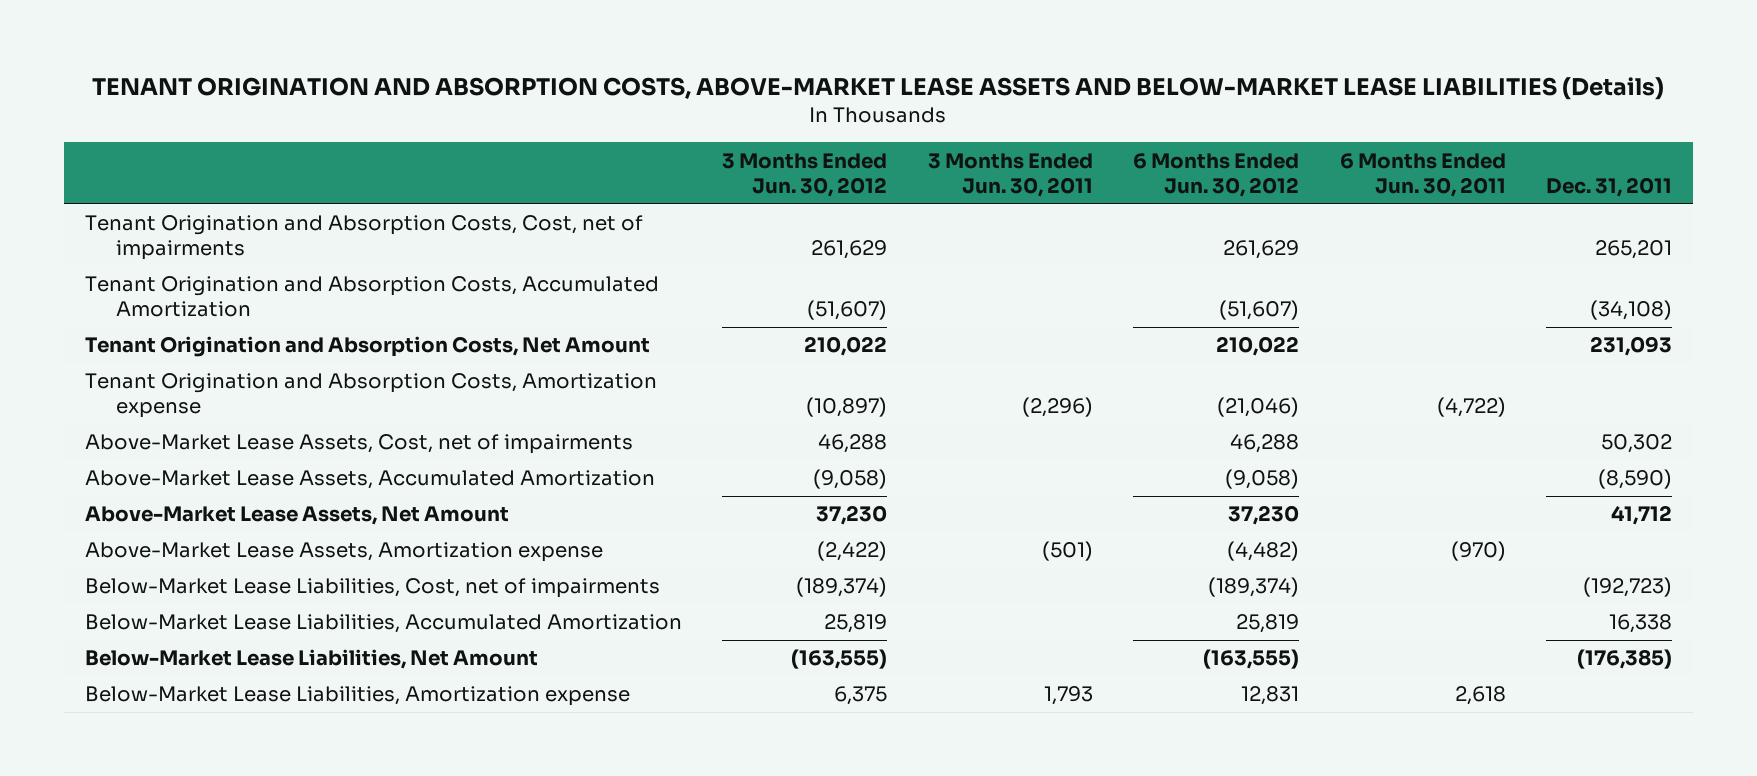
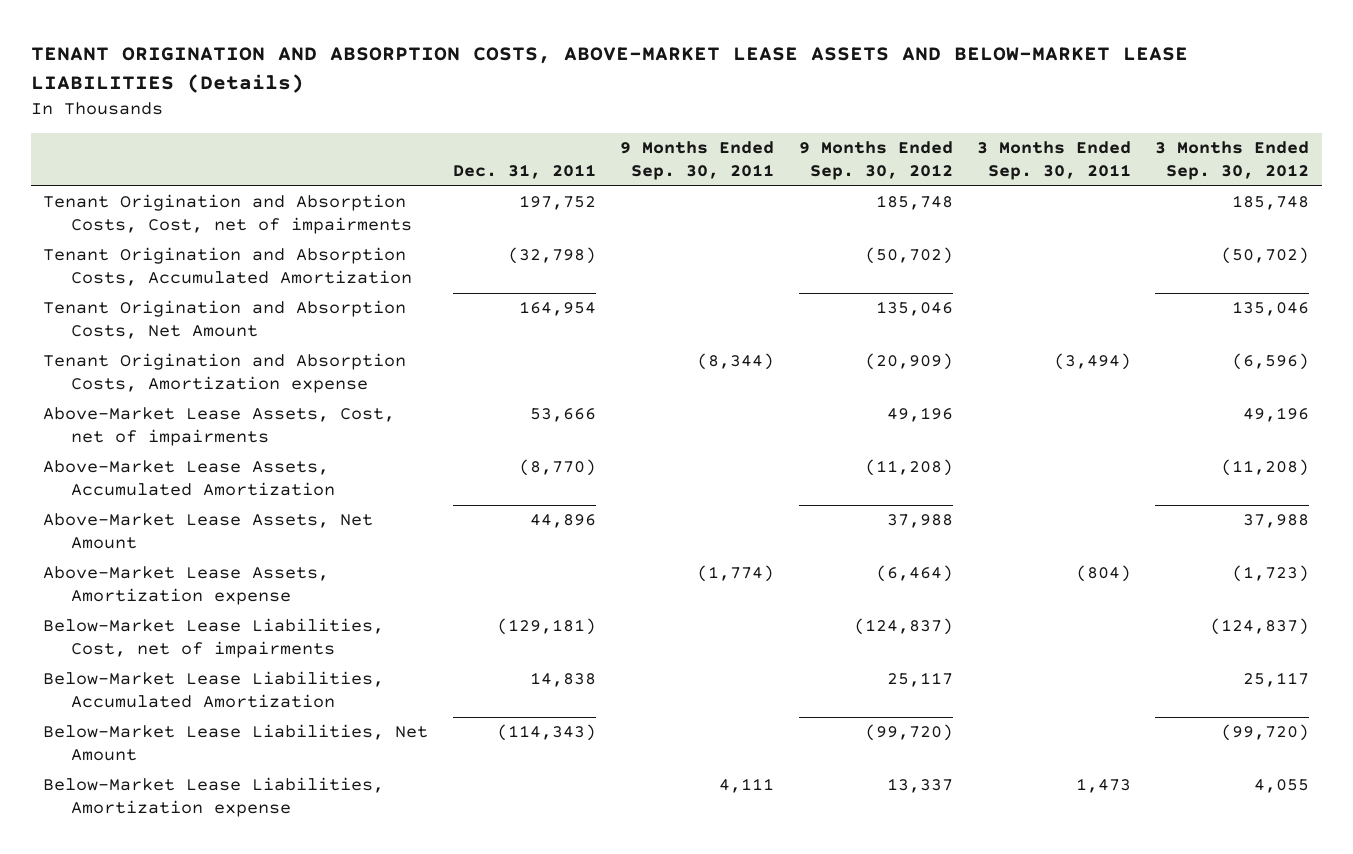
- | 3 Months Ended Jun. 30, 2012 | 3 Months Ended Jun. 30, 2011 | 6 Months Ended Jun. 30, 2012 | 6 Months Ended Jun. 30, 2011 | Dec. 31, 2011
+ | Dec. 31, 2011 | 9 Months Ended Sep. 30, 2011 | 9 Months Ended Sep. 30, 2012 | 3 Months Ended Sep. 30, 2011 | 3 Months Ended Sep. 30, 2012
- Tenant Origination and Absorption Costs, Cost, net of impairments | 261,629 | | 261,629 | | 265,201
- Tenant Origination and Absorption Costs, Accumulated Amortization | (51,607) | | (51,607) | | (34,108)
- Tenant Origination and Absorption Costs, Net Amount | 210,022 | | 210,022 | | 231,093
+ Tenant Origination and Absorption Costs, Cost, net of impairments | 197,752 | | 185,748 | | 185,748
+ Tenant Origination and Absorption Costs, Accumulated Amortization | (32,798) | | (50,702) | | (50,702)
+ Tenant Origination and Absorption Costs, Net Amount | 164,954 | | 135,046 | | 135,046
- Above-Market Lease Assets, Cost, net of impairments | 46,288 | | 46,288 | | 50,302
- Above-Market Lease Assets, Accumulated Amortization | (9,058) | | (9,058) | | (8,590)
- Above-Market Lease Assets, Net Amount | 37,230 | | 37,230 | | 41,712
+ Above-Market Lease Assets, Cost, net of impairments | 53,666 | | 49,196 | | 49,196
+ Above-Market Lease Assets, Accumulated Amortization | (8,770) | | (11,208) | | (11,208)
+ Above-Market Lease Assets, Net Amount | 44,896 | | 37,988 | | 37,988
- Below-Market Lease Liabilities, Cost, net of impairments | (189,374) | | (189,374) | | (192,723)
- Below-Market Lease Liabilities, Accumulated Amortization | 25,819 | | 25,819 | | 16,338
- Below-Market Lease Liabilities, Net Amount | (163,555) | | (163,555) | | (176,385)
+ Below-Market Lease Liabilities, Cost, net of impairments | (129,181) | | (124,837) | | (124,837)
+ Below-Market Lease Liabilities, Accumulated Amortization | 14,838 | | 25,117 | | 25,117
+ Below-Market Lease Liabilities, Net Amount | (114,343) | | (99,720) | | (99,720)

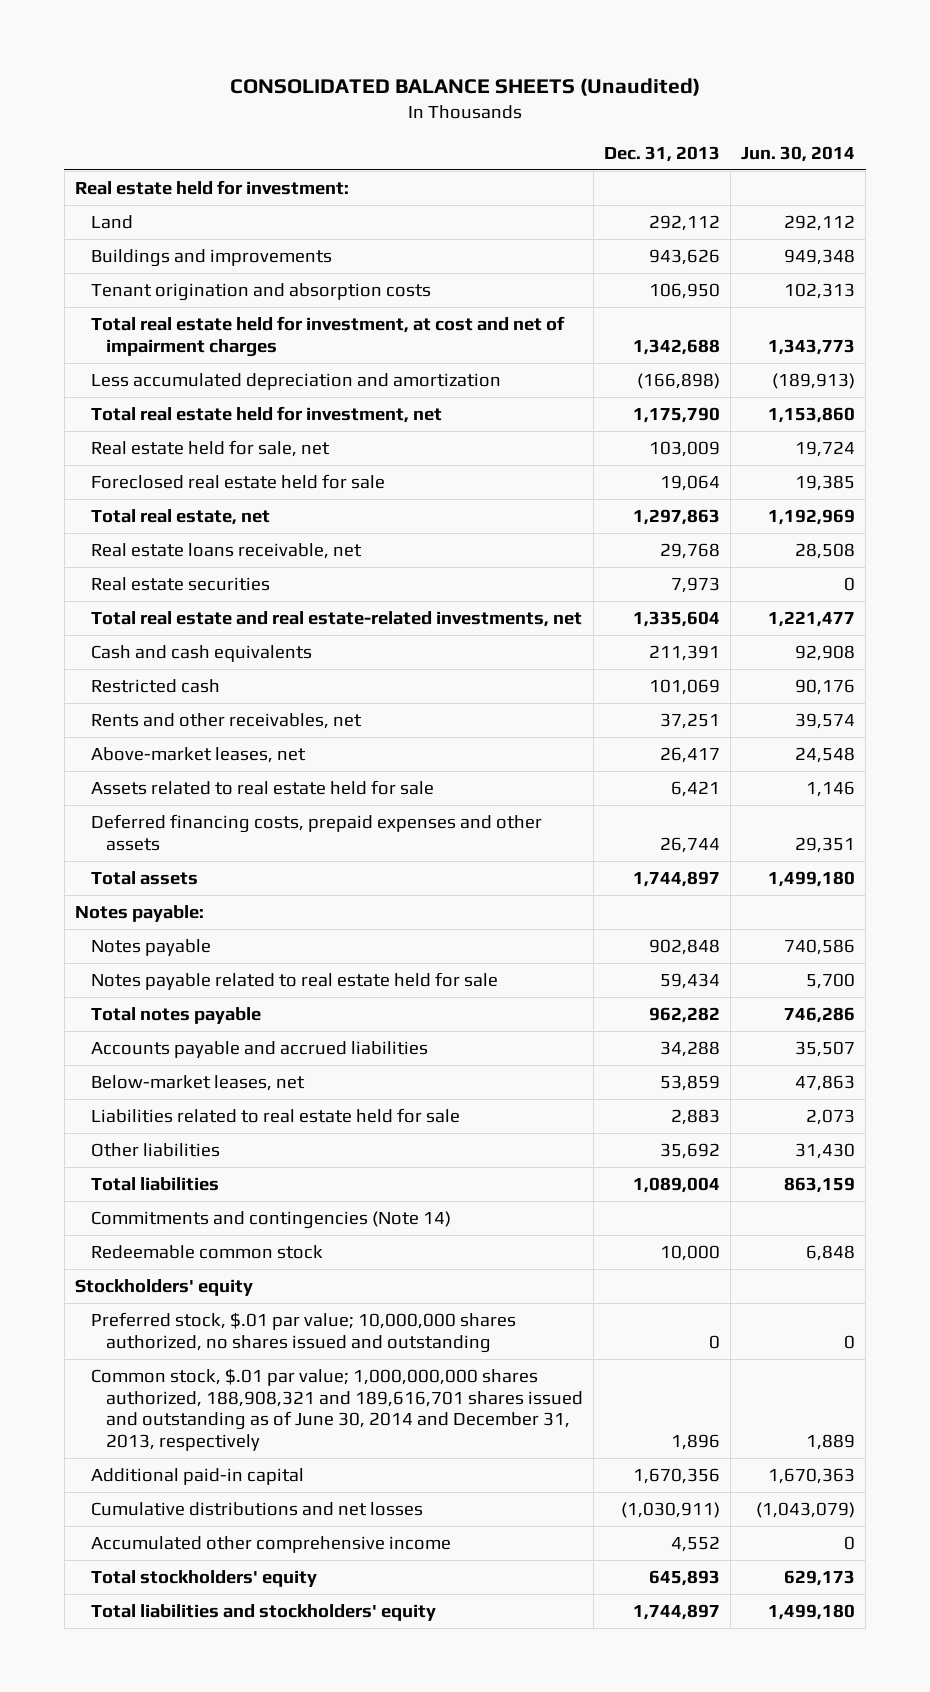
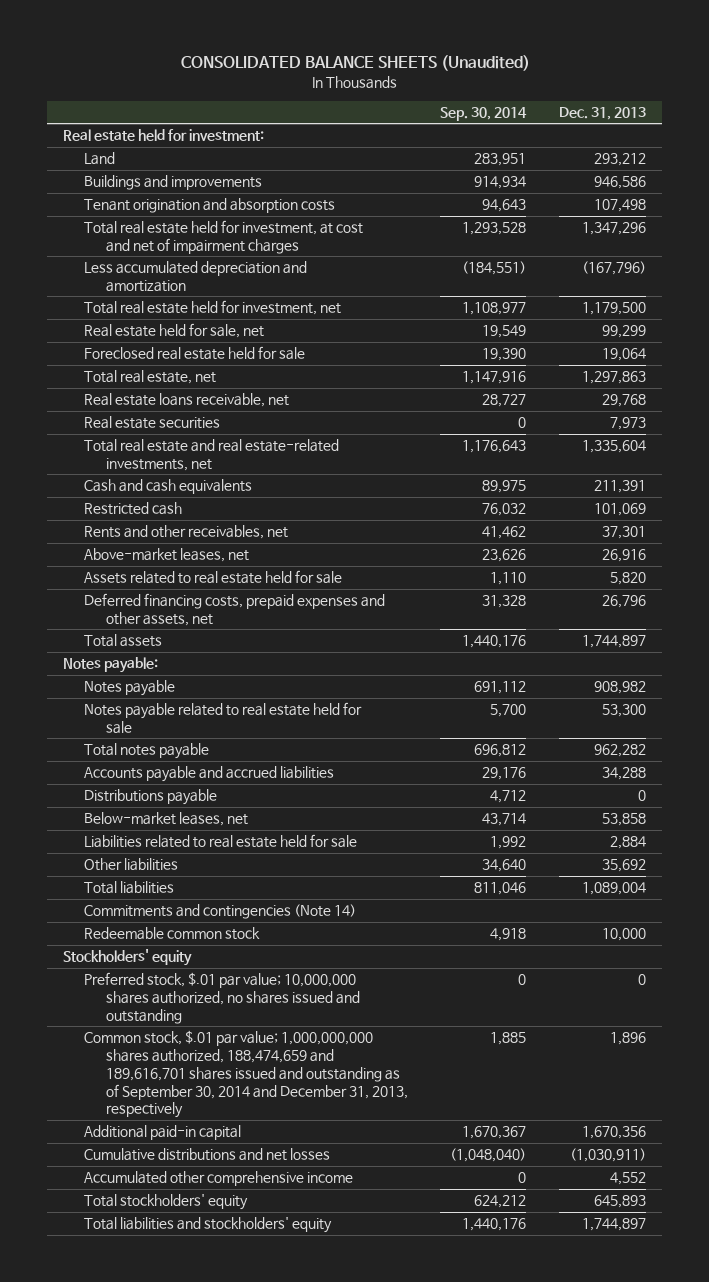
- | Dec. 31, 2013 | Jun. 30, 2014
+ | Sep. 30, 2014 | Dec. 31, 2013
- Land | 292,112 | 292,112
- Buildings and improvements | 943,626 | 949,348
- Tenant origination and absorption costs | 106,950 | 102,313
- Total real estate held for investment, at cost and net of impairment charges | 1,342,688 | 1,343,773
- Less accumulated depreciation and amortization | (166,898) | (189,913)
- Total real estate held for investment, net | 1,175,790 | 1,153,860
- Real estate held for sale, net | 103,009 | 19,724
+ Land | 283,951 | 293,212
+ Buildings and improvements | 914,934 | 946,586
+ Tenant origination and absorption costs | 94,643 | 107,498
+ Total real estate held for investment, at cost and net of impairment charges | 1,293,528 | 1,347,296
+ Less accumulated depreciation and amortization | (184,551) | (167,796)
+ Total real estate held for investment, net | 1,108,977 | 1,179,500
+ Real estate held for sale, net | 19,549 | 99,299
- Rents and other receivables, net | 37,251 | 39,574
- Above-market leases, net | 26,417 | 24,548
- Assets related to real estate held for sale | 6,421 | 1,146
- Deferred financing costs, prepaid expenses and other assets | 26,744 | 29,351
+ Rents and other receivables, net | 41,462 | 37,301
+ Above-market leases, net | 23,626 | 26,916
+ Assets related to real estate held for sale | 1,110 | 5,820
+ Deferred financing costs, prepaid expenses and other assets, net | 31,328 | 26,796
- Notes payable | 902,848 | 740,586
- Notes payable related to real estate held for sale | 59,434 | 5,700
+ Notes payable | 691,112 | 908,982
+ Notes payable related to real estate held for sale | 5,700 | 53,300
- Below-market leases, net | 53,859 | 47,863
- Liabilities related to real estate held for sale | 2,883 | 2,073
+ Distributions payable | 4,712 | 0
+ Below-market leases, net | 43,714 | 53,858
+ Liabilities related to real estate held for sale | 1,992 | 2,884
- Common stock, $.01 par value; 1,000,000,000 shares authorized, 188,908,321 and 189,616,701 shares issued and outstanding as of June 30, 2014 and December 31, 2013, respectively | 1,896 | 1,889
+ Common stock, $.01 par value; 1,000,000,000 shares authorized, 188,474,659 and 189,616,701 shares issued and outstanding as of September 30, 2014 and December 31, 2013, respectively | 1,885 | 1,896

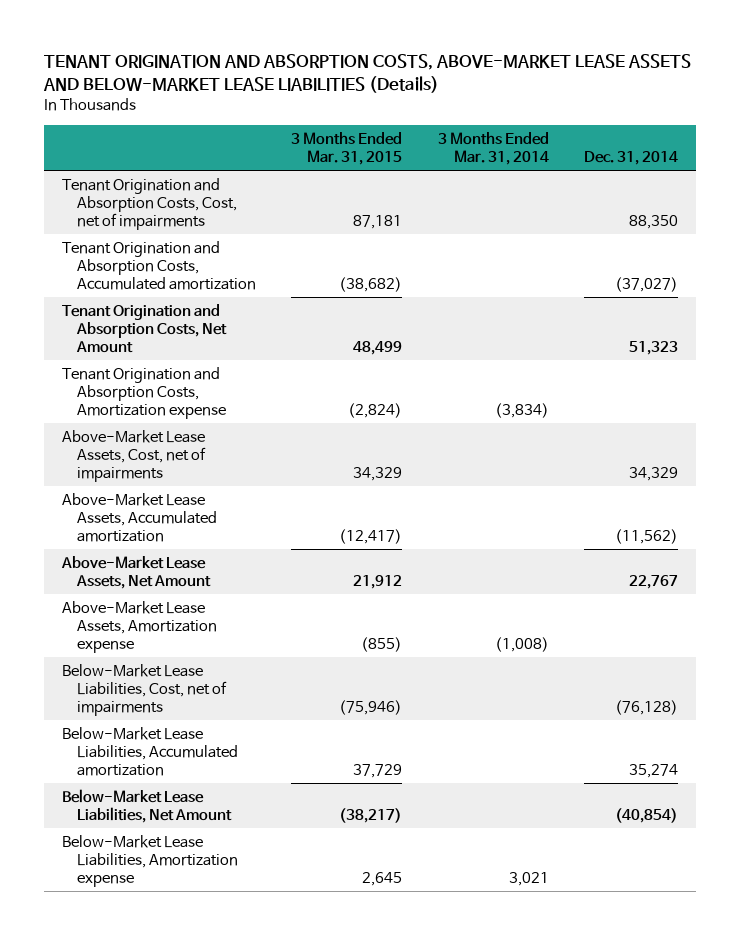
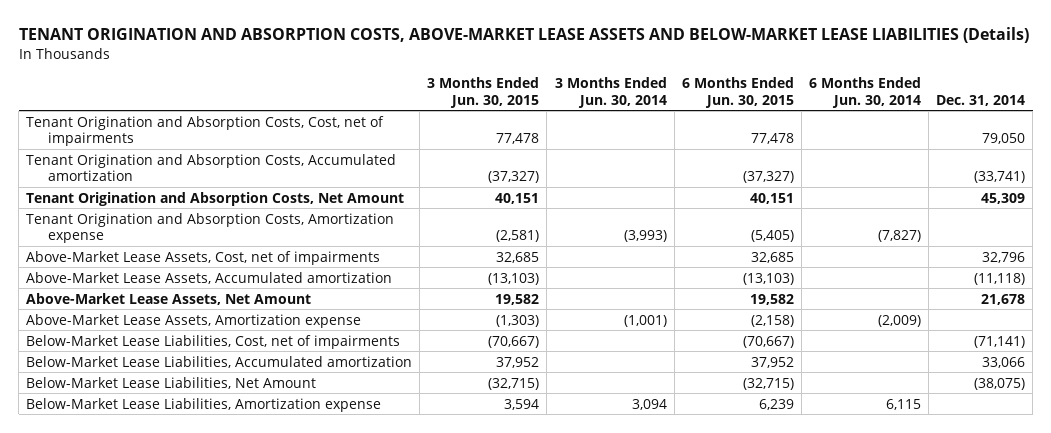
- | 3 Months Ended Mar. 31, 2015 | 3 Months Ended Mar. 31, 2014 | Dec. 31, 2014
+ | 3 Months Ended Jun. 30, 2015 | 3 Months Ended Jun. 30, 2014 | 6 Months Ended Jun. 30, 2015 | 6 Months Ended Jun. 30, 2014 | Dec. 31, 2014
- Tenant Origination and Absorption Costs, Cost, net of impairments | 87,181 | | 88,350
- Tenant Origination and Absorption Costs, Accumulated amortization | (38,682) | | (37,027)
- Tenant Origination and Absorption Costs, Net Amount | 48,499 | | 51,323
+ Tenant Origination and Absorption Costs, Cost, net of impairments | 77,478 | | 77,478 | | 79,050
+ Tenant Origination and Absorption Costs, Accumulated amortization | (37,327) | | (37,327) | | (33,741)
+ Tenant Origination and Absorption Costs, Net Amount | 40,151 | | 40,151 | | 45,309
- Above-Market Lease Assets, Cost, net of impairments | 34,329 | | 34,329
- Above-Market Lease Assets, Accumulated amortization | (12,417) | | (11,562)
- Above-Market Lease Assets, Net Amount | 21,912 | | 22,767
+ Above-Market Lease Assets, Cost, net of impairments | 32,685 | | 32,685 | | 32,796
+ Above-Market Lease Assets, Accumulated amortization | (13,103) | | (13,103) | | (11,118)
+ Above-Market Lease Assets, Net Amount | 19,582 | | 19,582 | | 21,678
- Below-Market Lease Liabilities, Cost, net of impairments | (75,946) | | (76,128)
- Below-Market Lease Liabilities, Accumulated amortization | 37,729 | | 35,274
- Below-Market Lease Liabilities, Net Amount | (38,217) | | (40,854)
+ Below-Market Lease Liabilities, Cost, net of impairments | (70,667) | | (70,667) | | (71,141)
+ Below-Market Lease Liabilities, Accumulated amortization | 37,952 | | 37,952 | | 33,066
+ Below-Market Lease Liabilities, Net Amount | (32,715) | | (32,715) | | (38,075)

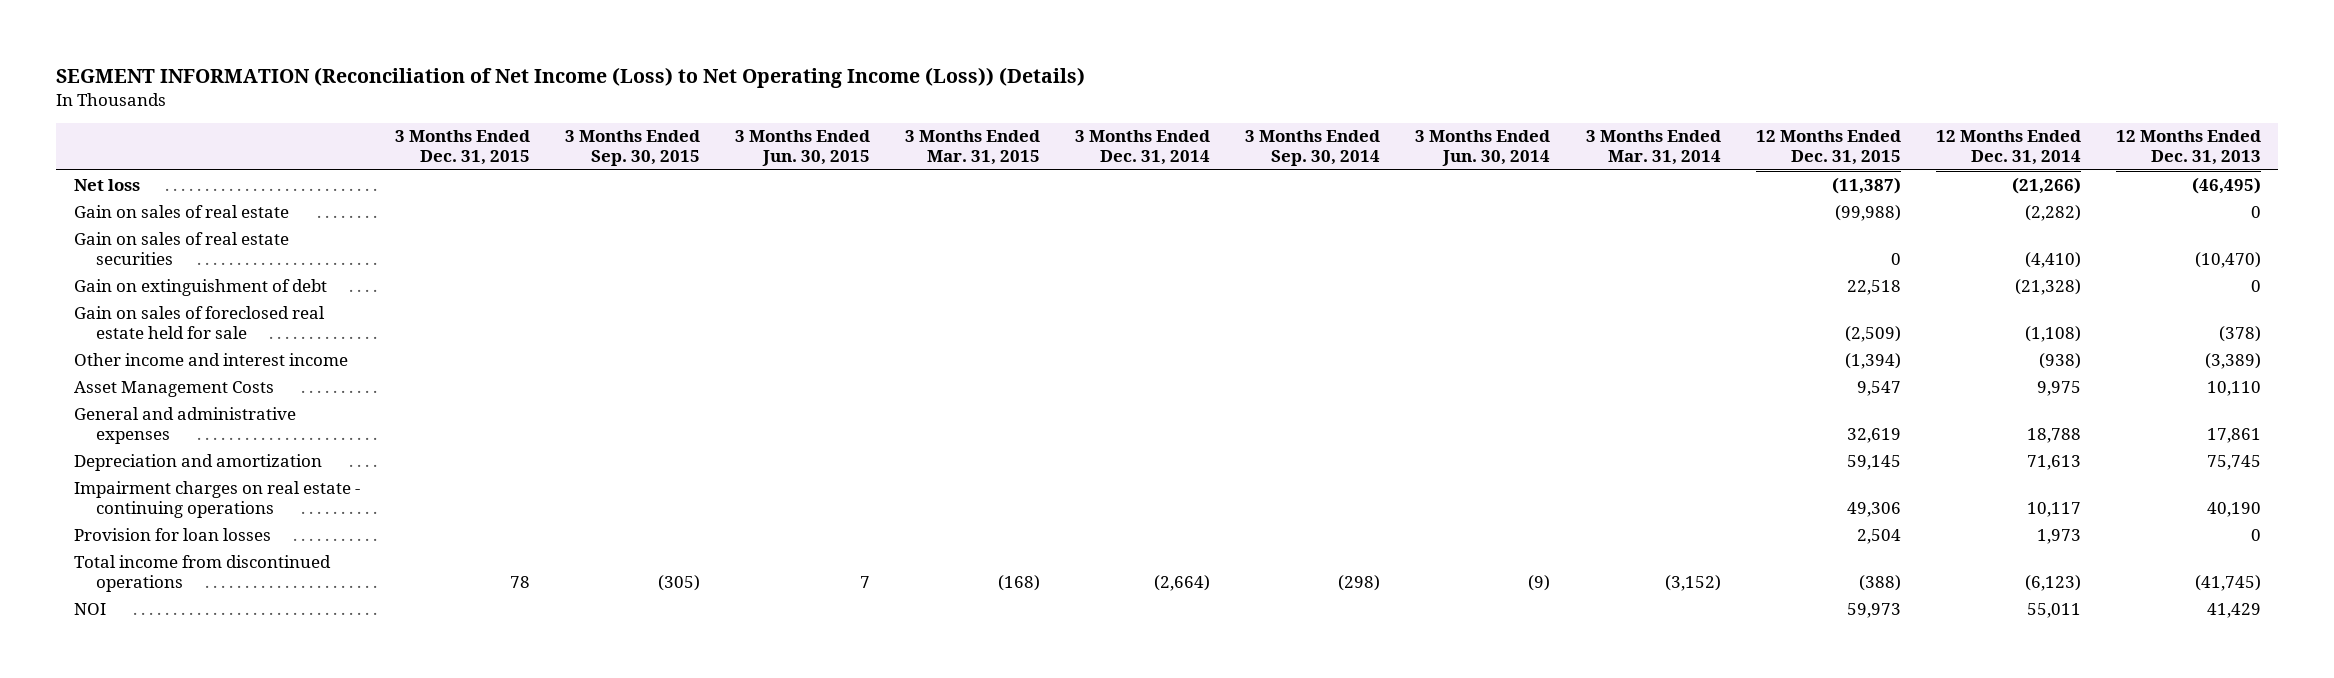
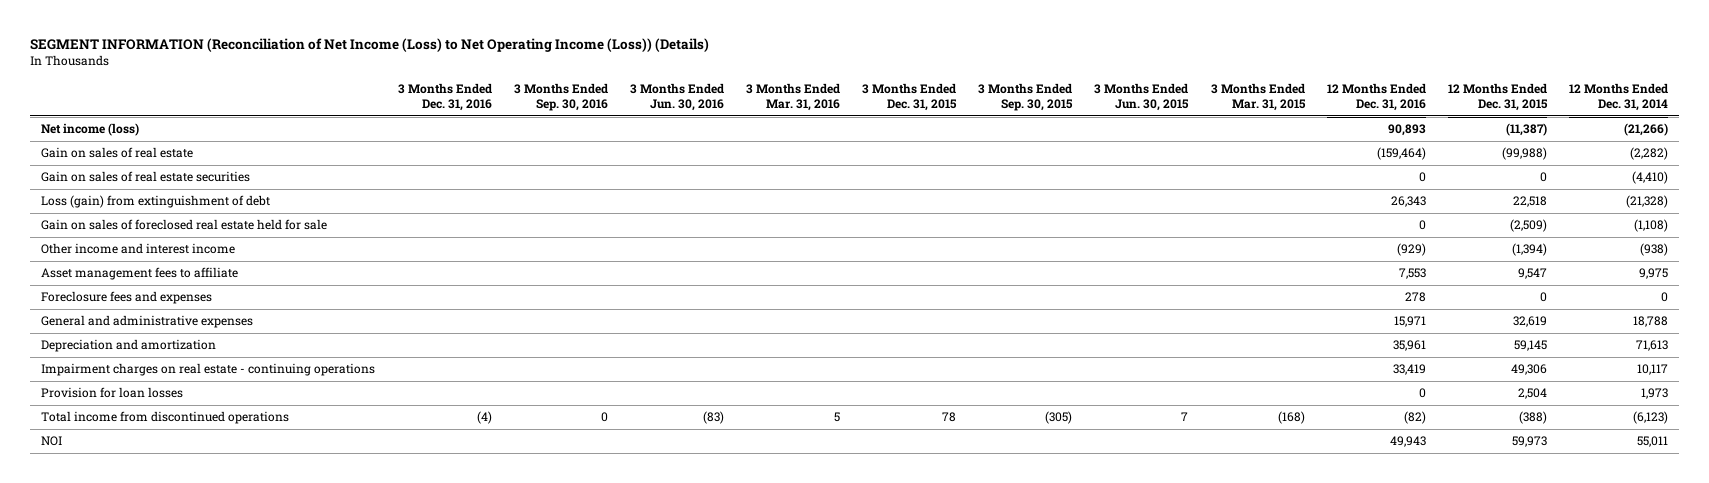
- | 3 Months Ended Dec. 31, 2015 | 3 Months Ended Sep. 30, 2015 | 3 Months Ended Jun. 30, 2015 | 3 Months Ended Mar. 31, 2015 | 3 Months Ended Dec. 31, 2014 | 3 Months Ended Sep. 30, 2014 | 3 Months Ended Jun. 30, 2014 | 3 Months Ended Mar. 31, 2014 | 12 Months Ended Dec. 31, 2015 | 12 Months Ended Dec. 31, 2014 | 12 Months Ended Dec. 31, 2013
+ | 3 Months Ended Dec. 31, 2016 | 3 Months Ended Sep. 30, 2016 | 3 Months Ended Jun. 30, 2016 | 3 Months Ended Mar. 31, 2016 | 3 Months Ended Dec. 31, 2015 | 3 Months Ended Sep. 30, 2015 | 3 Months Ended Jun. 30, 2015 | 3 Months Ended Mar. 31, 2015 | 12 Months Ended Dec. 31, 2016 | 12 Months Ended Dec. 31, 2015 | 12 Months Ended Dec. 31, 2014
- Net loss | | | | | | | | | (11,387) | (21,266) | (46,495)
+ Net income (loss) | | | | | | | | | 90,893 | (11,387) | (21,266)
- Gain on extinguishment of debt | | | | | | | | | 22,518 | (21,328) | 0
+ Loss (gain) from extinguishment of debt | | | | | | | | | 26,343 | 22,518 | (21,328)
- Asset Management Costs | | | | | | | | | 9,547 | 9,975 | 10,110
+ Asset management fees to affiliate | | | | | | | | | 7,553 | 9,547 | 9,975
+ Foreclosure fees and expenses | | | | | | | | | 278 | 0 | 0

